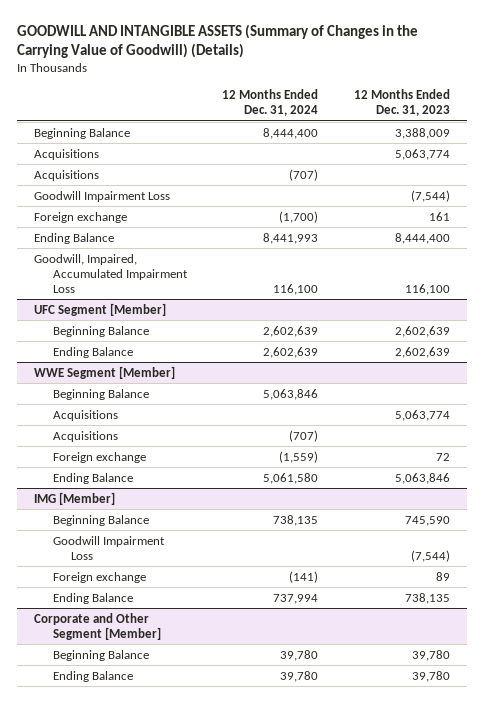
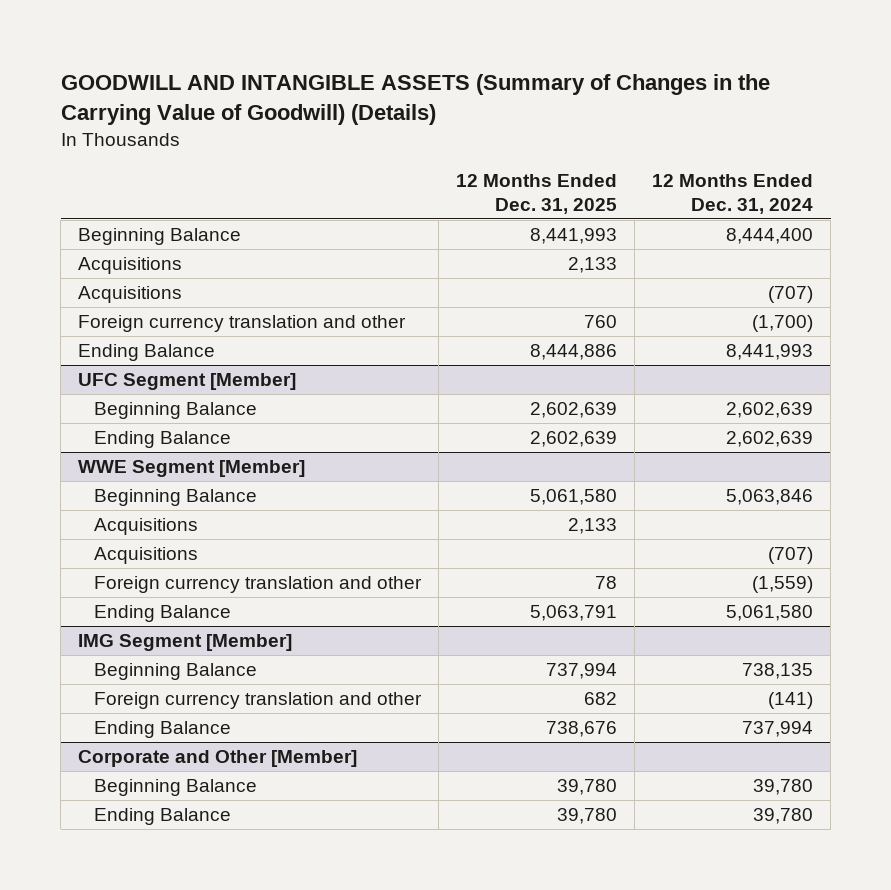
- | 12 Months Ended Dec. 31, 2024 | 12 Months Ended Dec. 31, 2023
+ | 12 Months Ended Dec. 31, 2025 | 12 Months Ended Dec. 31, 2024
- Goodwill Impairment Loss | | (7,544)
- Foreign exchange | (1,700) | 161
+ Foreign currency translation and other | 760 | (1,700)
- Goodwill, Impaired, Accumulated Impairment Loss | 116,100 | 116,100
@ WWE Segment [Member]
- Foreign exchange | (1,559) | 72
+ Foreign currency translation and other | 78 | (1,559)
- IMG [Member]
+ IMG Segment [Member]
- Goodwill Impairment Loss | | (7,544)
- Foreign exchange | (141) | 89
+ Foreign currency translation and other | 682 | (141)
- Corporate and Other Segment [Member]
+ Corporate and Other [Member]

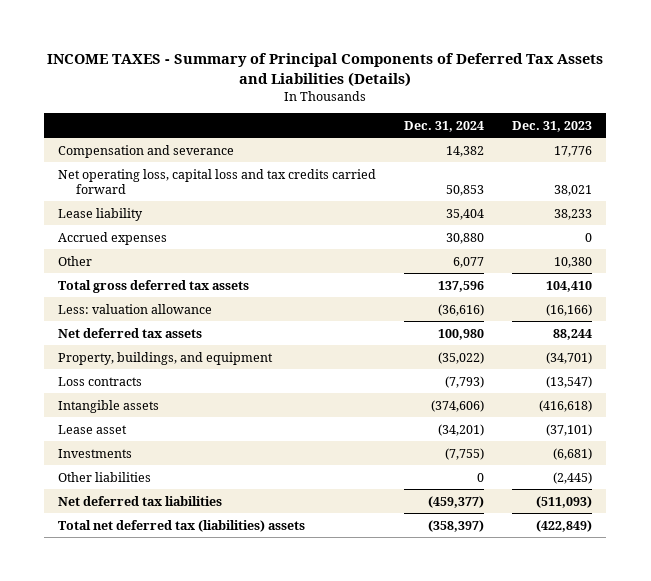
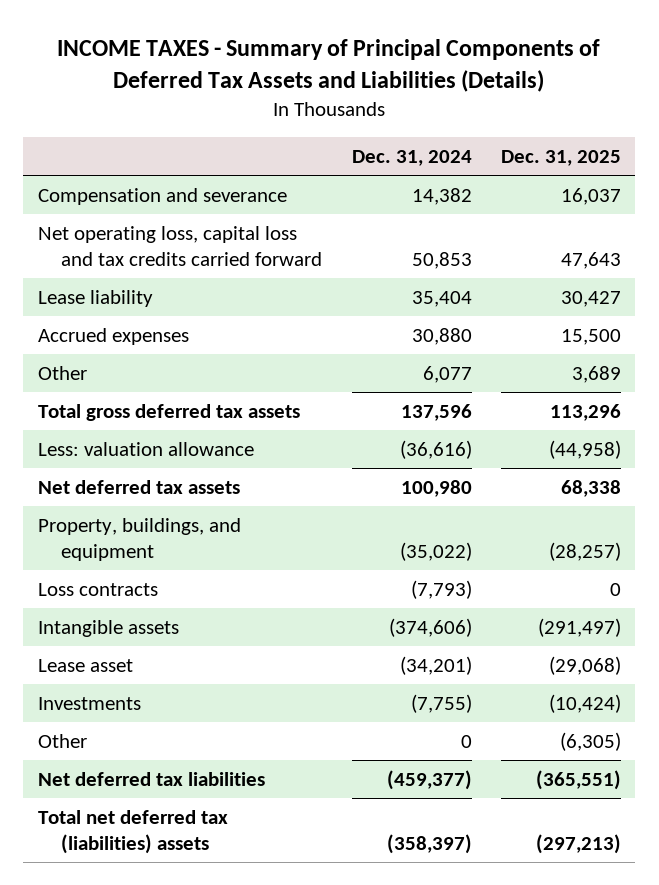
- | Dec. 31, 2024 | Dec. 31, 2023
+ | Dec. 31, 2024 | Dec. 31, 2025
- Other liabilities | 0 | (2,445)
+ Other | 0 | (6,305)

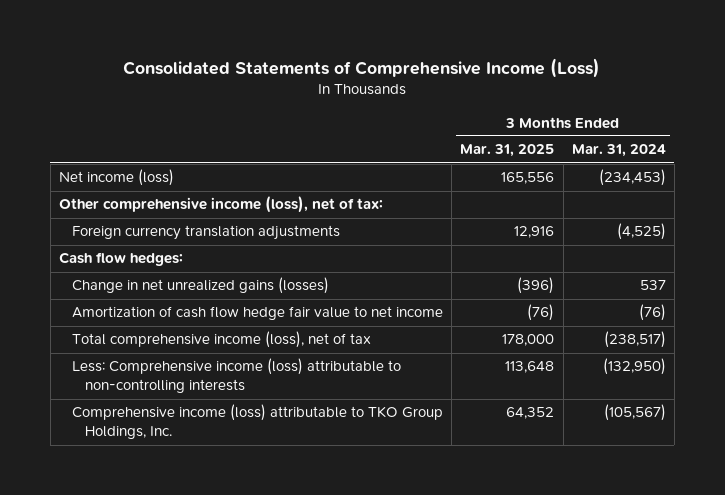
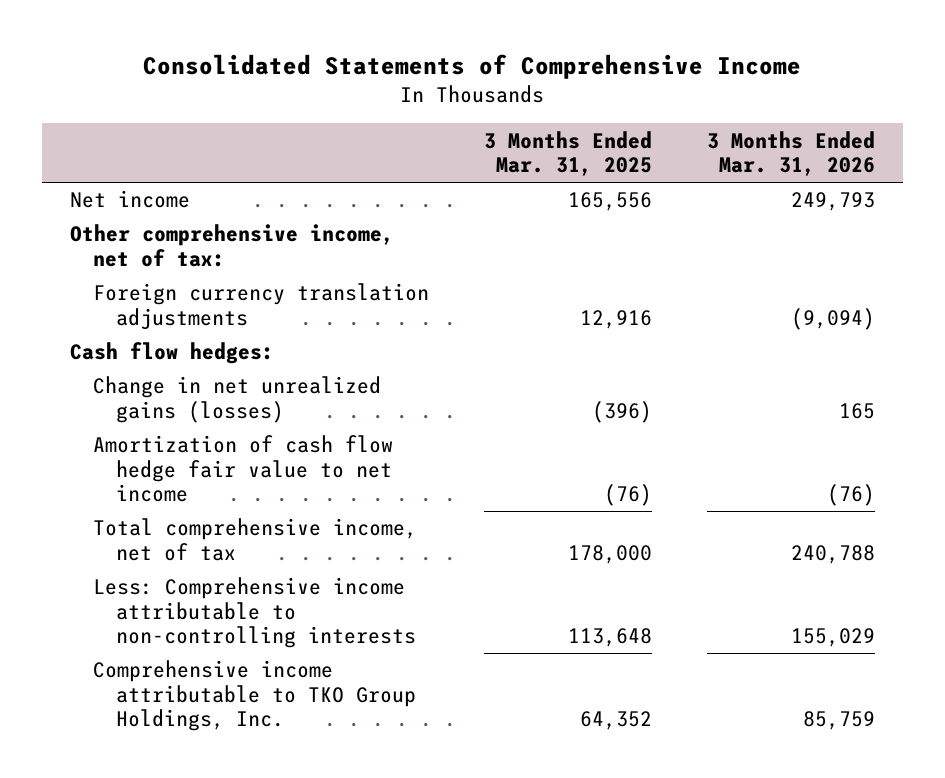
- Consolidated Statements of Comprehensive Income (Loss)
+ Consolidated Statements of Comprehensive Income
- | 3 Months Ended Mar. 31, 2025 | 3 Months Ended Mar. 31, 2024
+ | 3 Months Ended Mar. 31, 2025 | 3 Months Ended Mar. 31, 2026
- Net income (loss) | 165,556 | (234,453)
- Other comprehensive income (loss), net of tax:
+ Net income | 165,556 | 249,793
+ Other comprehensive income, net of tax:
- Total comprehensive income (loss), net of tax | 178,000 | (238,517)
- Less: Comprehensive income (loss) attributable to non-controlling interests | 113,648 | (132,950)
- Comprehensive income (loss) attributable to TKO Group Holdings, Inc. | 64,352 | (105,567)
+ Total comprehensive income, net of tax | 178,000 | 240,788
+ Less: Comprehensive income attributable to non-controlling interests | 113,648 | 155,029
+ Comprehensive income attributable to TKO Group Holdings, Inc. | 64,352 | 85,759

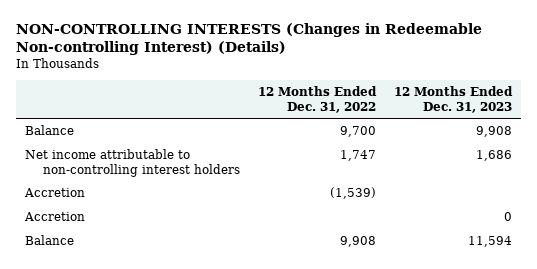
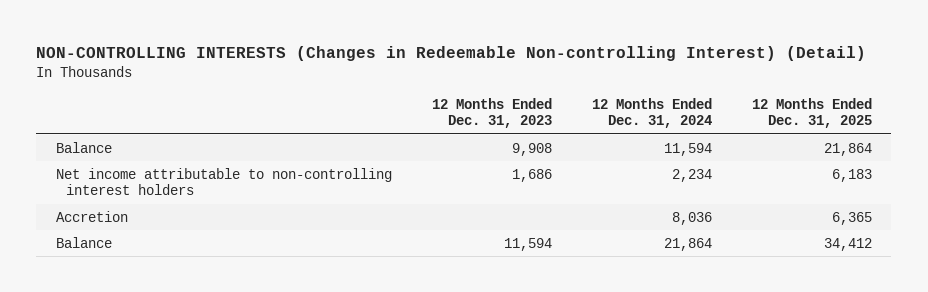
- NON-CONTROLLING INTERESTS (Changes in Redeemable Non-controlling Interest) (Details)
+ NON-CONTROLLING INTERESTS (Changes in Redeemable Non-controlling Interest) (Detail)
- | 12 Months Ended Dec. 31, 2022 | 12 Months Ended Dec. 31, 2023
+ | 12 Months Ended Dec. 31, 2023 | 12 Months Ended Dec. 31, 2024 | 12 Months Ended Dec. 31, 2025
- Accretion | | 0

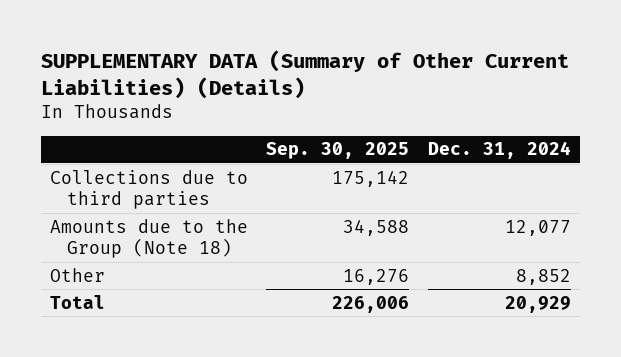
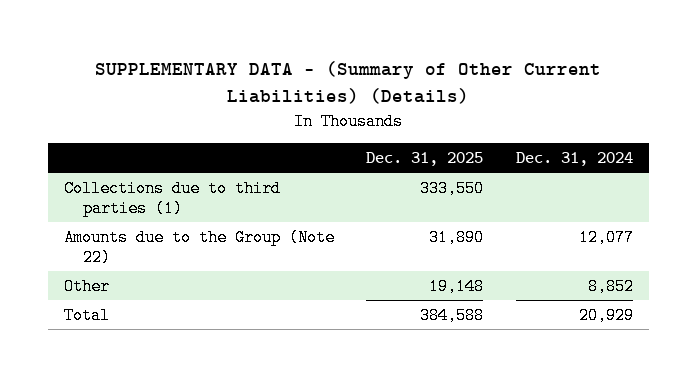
- SUPPLEMENTARY DATA (Summary of Other Current Liabilities) (Details)
+ SUPPLEMENTARY DATA - (Summary of Other Current Liabilities) (Details)
- | Sep. 30, 2025 | Dec. 31, 2024
+ | Dec. 31, 2025 | Dec. 31, 2024
- Collections due to third parties | 175,142 |
- Amounts due to the Group (Note 18) | 34,588 | 12,077
+ Collections due to third parties (1) | 333,550 |
+ Amounts due to the Group (Note 22) | 31,890 | 12,077

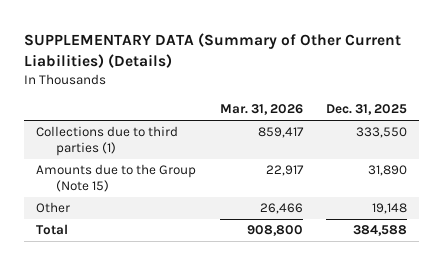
- SUPPLEMENTARY DATA - (Summary of Other Current Liabilities) (Details)
+ SUPPLEMENTARY DATA (Summary of Other Current Liabilities) (Details)
- | Dec. 31, 2025 | Dec. 31, 2024
+ | Mar. 31, 2026 | Dec. 31, 2025
- Amounts due to the Group (Note 22) | 31,890 | 12,077
+ Amounts due to the Group (Note 15) | 22,917 | 31,890

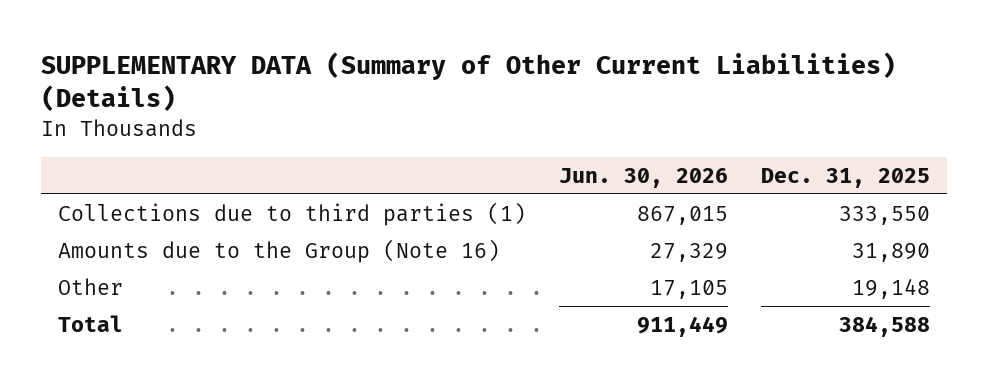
- | Mar. 31, 2026 | Dec. 31, 2025
+ | Jun. 30, 2026 | Dec. 31, 2025
- Amounts due to the Group (Note 15) | 22,917 | 31,890
+ Amounts due to the Group (Note 16) | 27,329 | 31,890

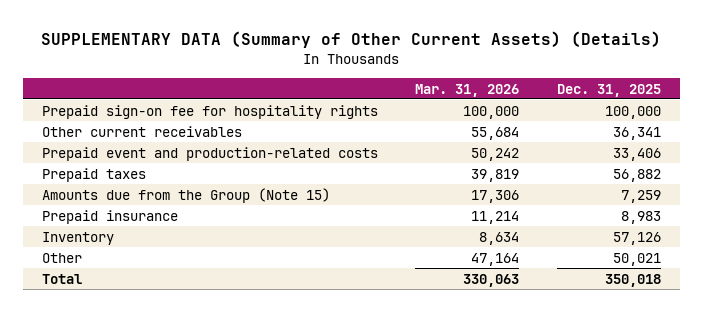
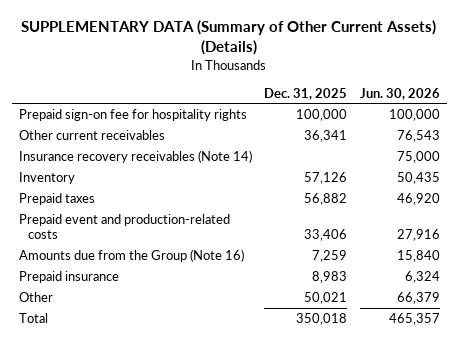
- | Mar. 31, 2026 | Dec. 31, 2025
+ | Dec. 31, 2025 | Jun. 30, 2026
+ Insurance recovery receivables (Note 14) | | 75,000
moved up: Inventory | 57,126 | 50,435
- Amounts due from the Group (Note 15) | 17,306 | 7,259
moved down: Prepaid event and production-related costs | 33,406 | 27,916
+ Amounts due from the Group (Note 16) | 7,259 | 15,840

